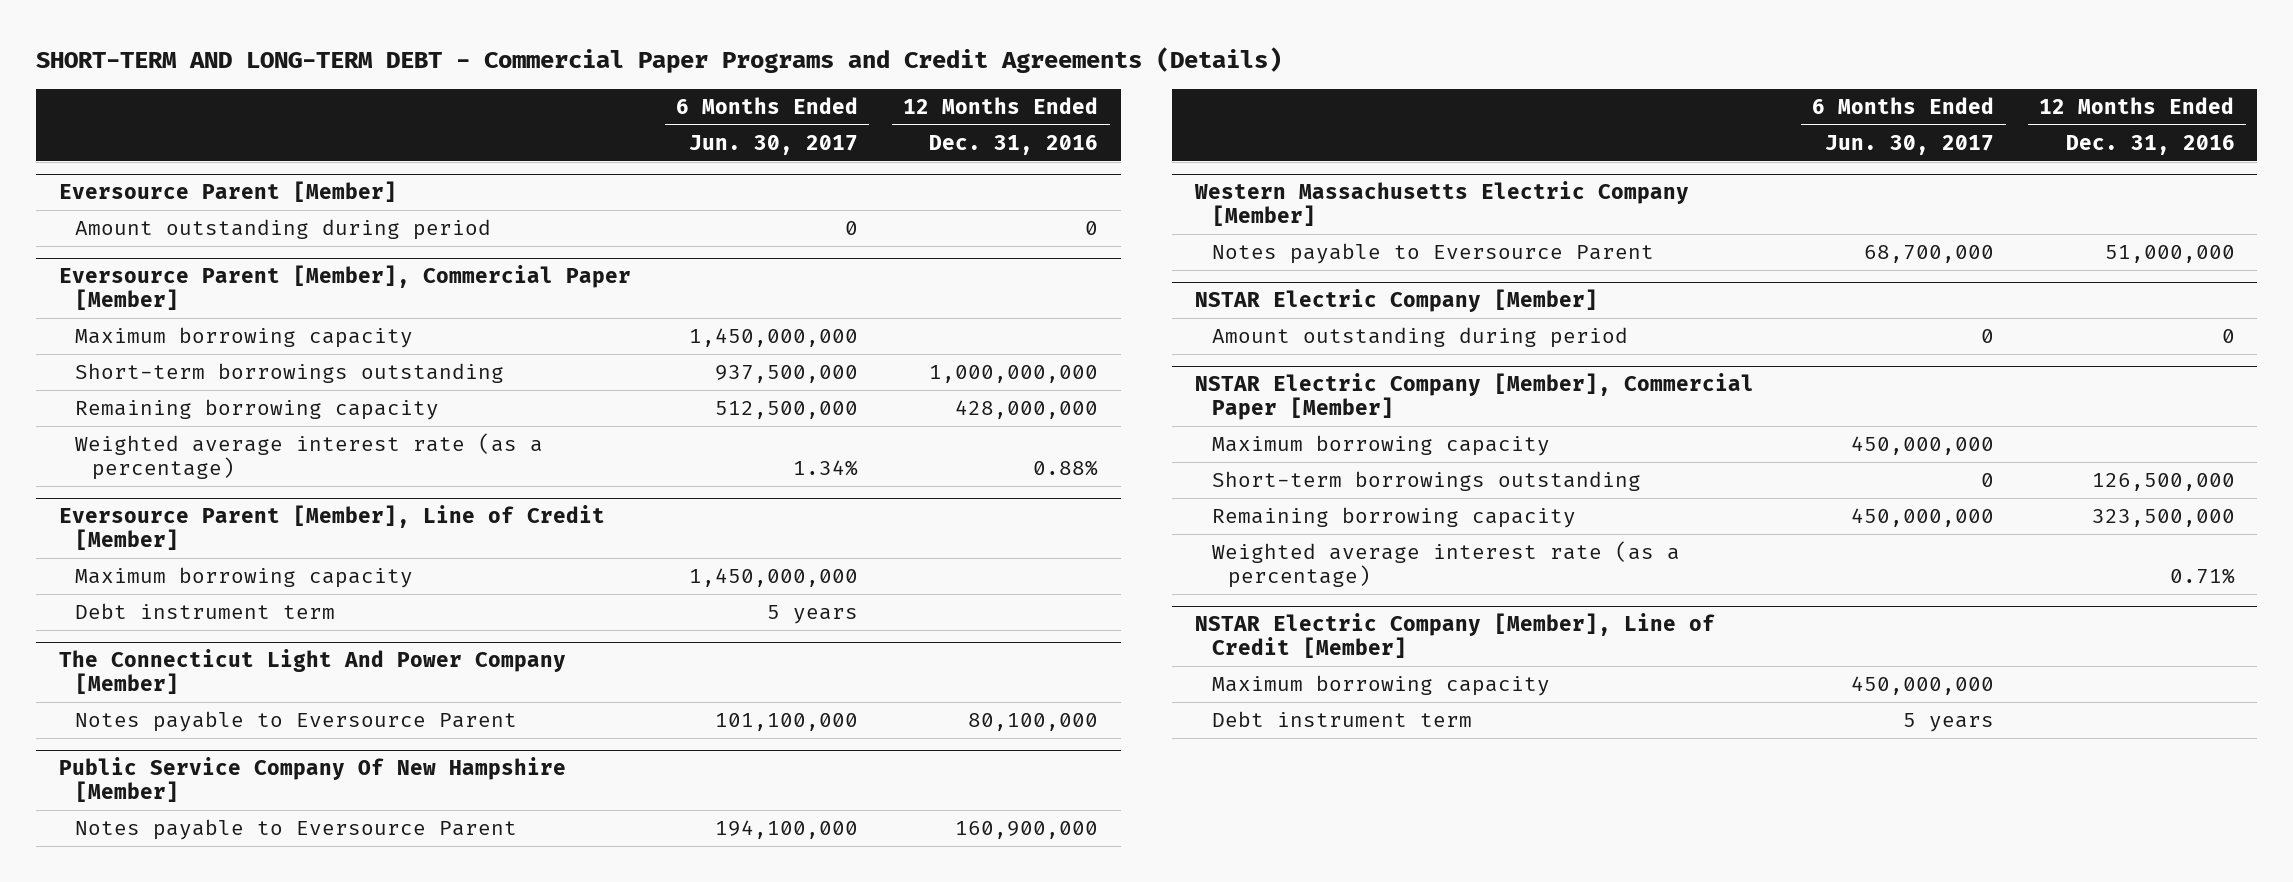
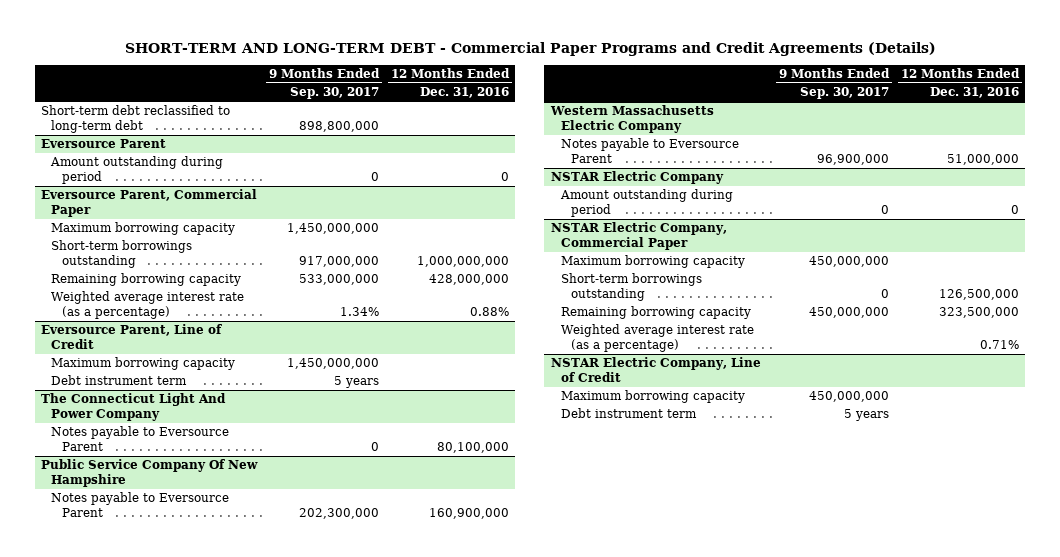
- | 6 Months Ended Jun. 30, 2017 | 12 Months Ended Dec. 31, 2016
+ | 9 Months Ended Sep. 30, 2017 | 12 Months Ended Dec. 31, 2016
- Eversource Parent [Member]
+ Short-term debt reclassified to long-term debt | 898,800,000 |
+ Eversource Parent
- Eversource Parent [Member], Commercial Paper [Member]
+ Eversource Parent, Commercial Paper
- Eversource Parent [Member], Line of Credit [Member]
+ Eversource Parent, Line of Credit
- The Connecticut Light And Power Company [Member]
+ The Connecticut Light And Power Company
- Public Service Company Of New Hampshire [Member]
+ Public Service Company Of New Hampshire
- Western Massachusetts Electric Company [Member]
+ Western Massachusetts Electric Company
- NSTAR Electric Company [Member]
+ NSTAR Electric Company
- NSTAR Electric Company [Member], Commercial Paper [Member]
+ NSTAR Electric Company, Commercial Paper
- NSTAR Electric Company [Member], Line of Credit [Member]
+ NSTAR Electric Company, Line of Credit

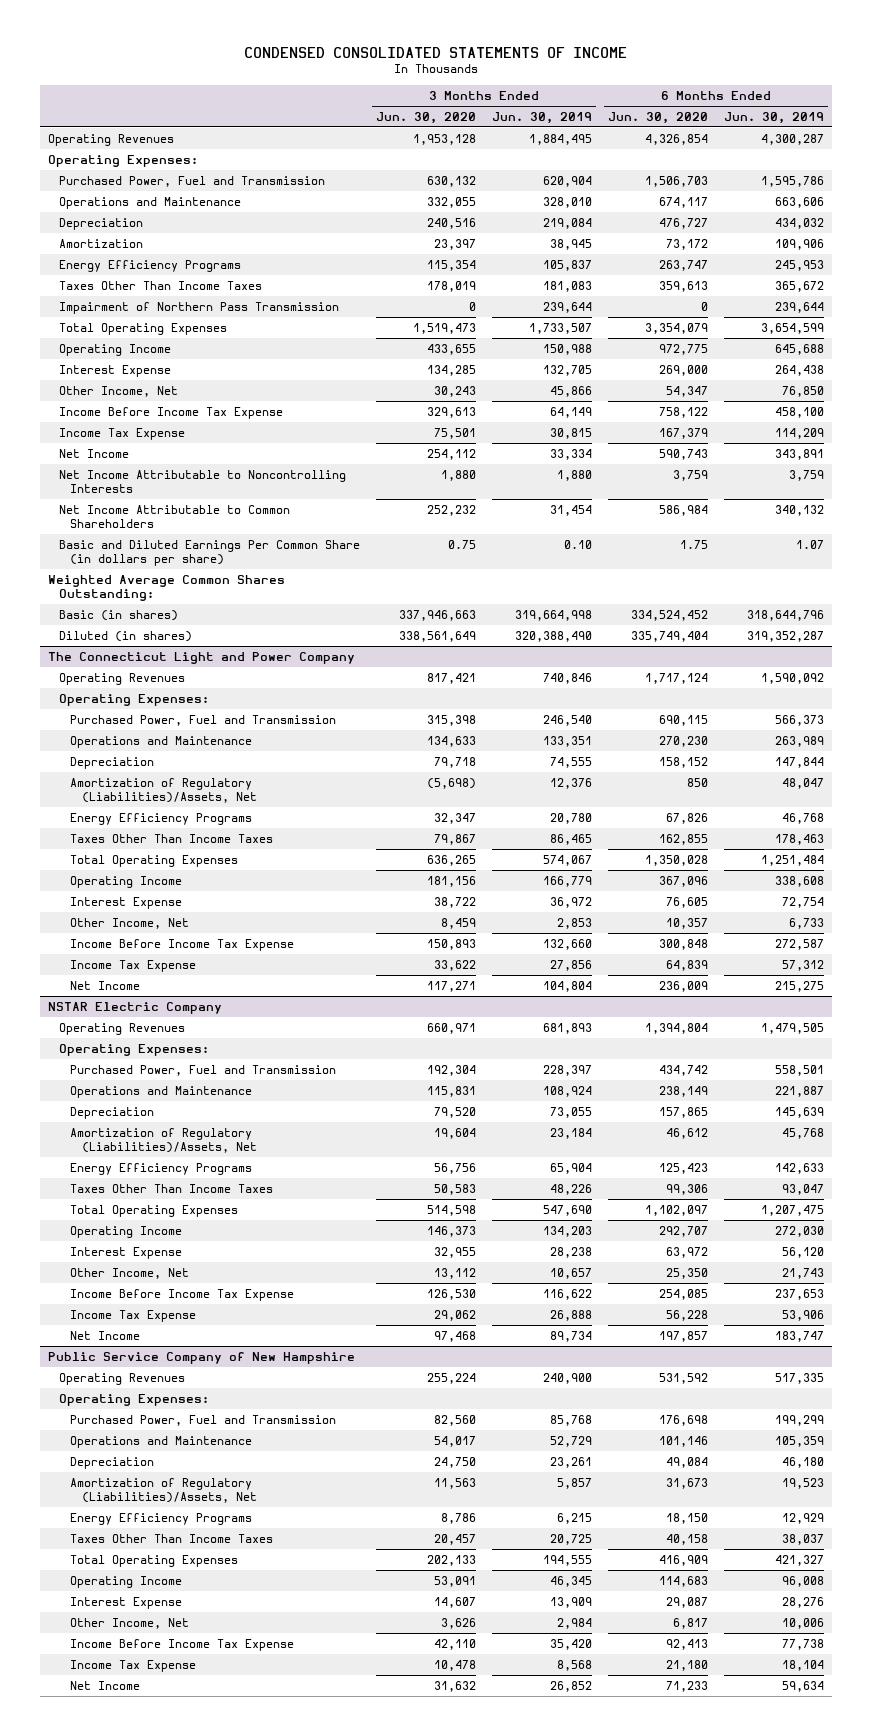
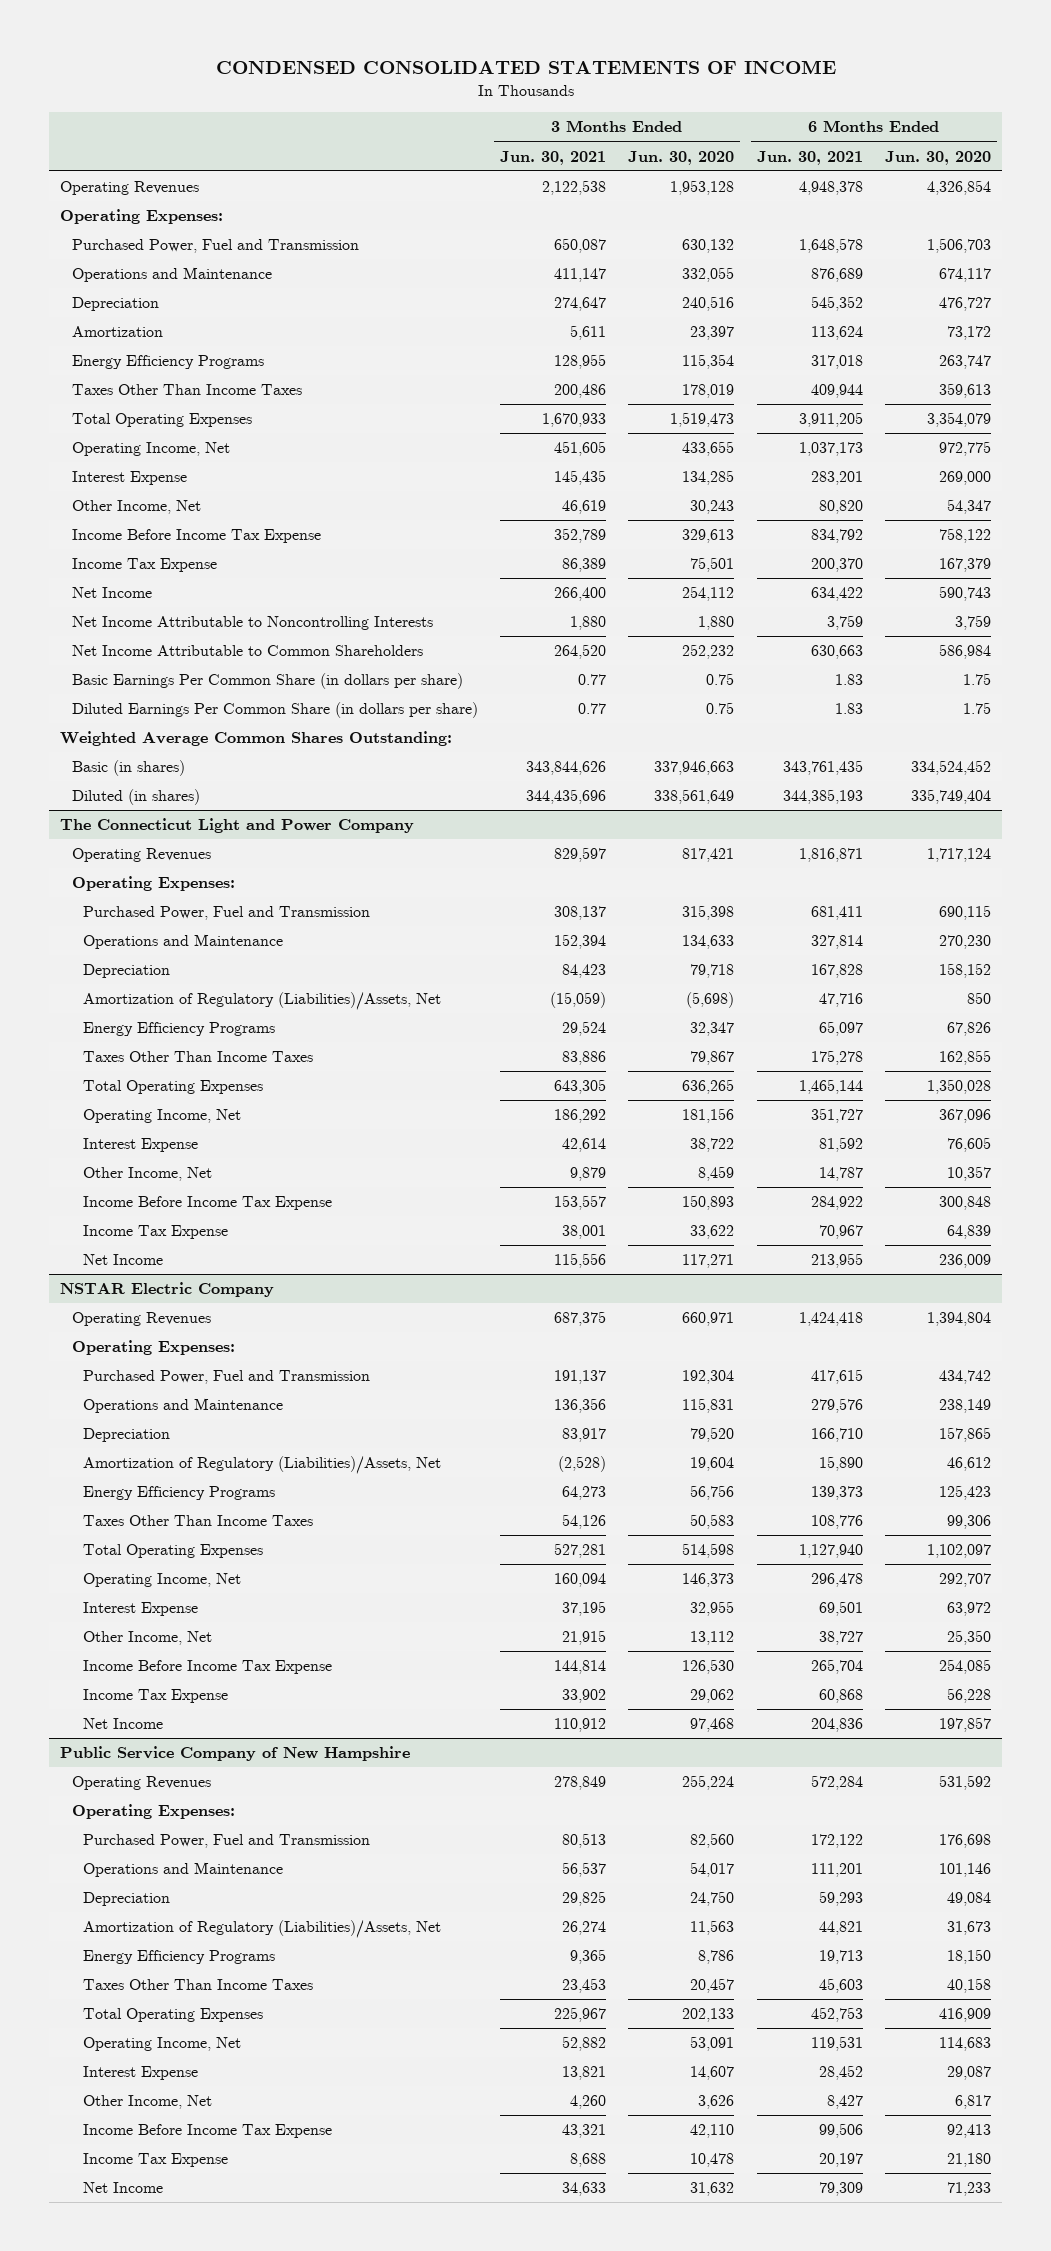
- | 3 Months Ended Jun. 30, 2020 | 3 Months Ended Jun. 30, 2019 | 6 Months Ended Jun. 30, 2020 | 6 Months Ended Jun. 30, 2019
+ | 3 Months Ended Jun. 30, 2021 | 3 Months Ended Jun. 30, 2020 | 6 Months Ended Jun. 30, 2021 | 6 Months Ended Jun. 30, 2020
- Impairment of Northern Pass Transmission | 0 | 239,644 | 0 | 239,644
- Operating Income | 433,655 | 150,988 | 972,775 | 645,688
+ Operating Income, Net | 451,605 | 433,655 | 1,037,173 | 972,775
- Basic and Diluted Earnings Per Common Share (in dollars per share) | 0.75 | 0.10 | 1.75 | 1.07
+ Basic Earnings Per Common Share (in dollars per share) | 0.77 | 0.75 | 1.83 | 1.75
+ Diluted Earnings Per Common Share (in dollars per share) | 0.77 | 0.75 | 1.83 | 1.75
@ The Connecticut Light and Power Company
- Operating Income | 181,156 | 166,779 | 367,096 | 338,608
+ Operating Income, Net | 186,292 | 181,156 | 351,727 | 367,096
@ NSTAR Electric Company
- Operating Income | 146,373 | 134,203 | 292,707 | 272,030
+ Operating Income, Net | 160,094 | 146,373 | 296,478 | 292,707
@ Public Service Company of New Hampshire
- Operating Income | 53,091 | 46,345 | 114,683 | 96,008
+ Operating Income, Net | 52,882 | 53,091 | 119,531 | 114,683

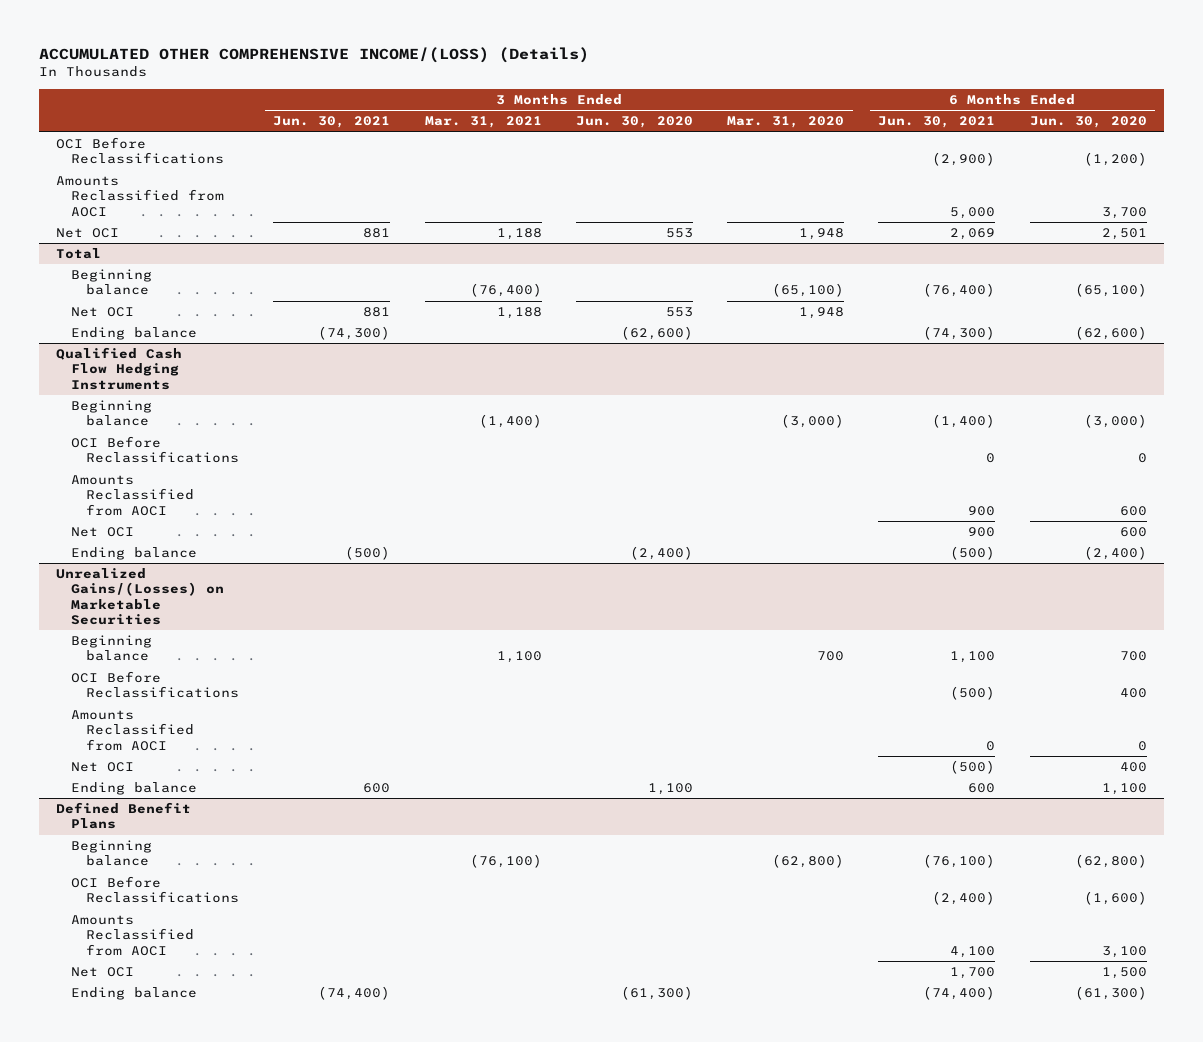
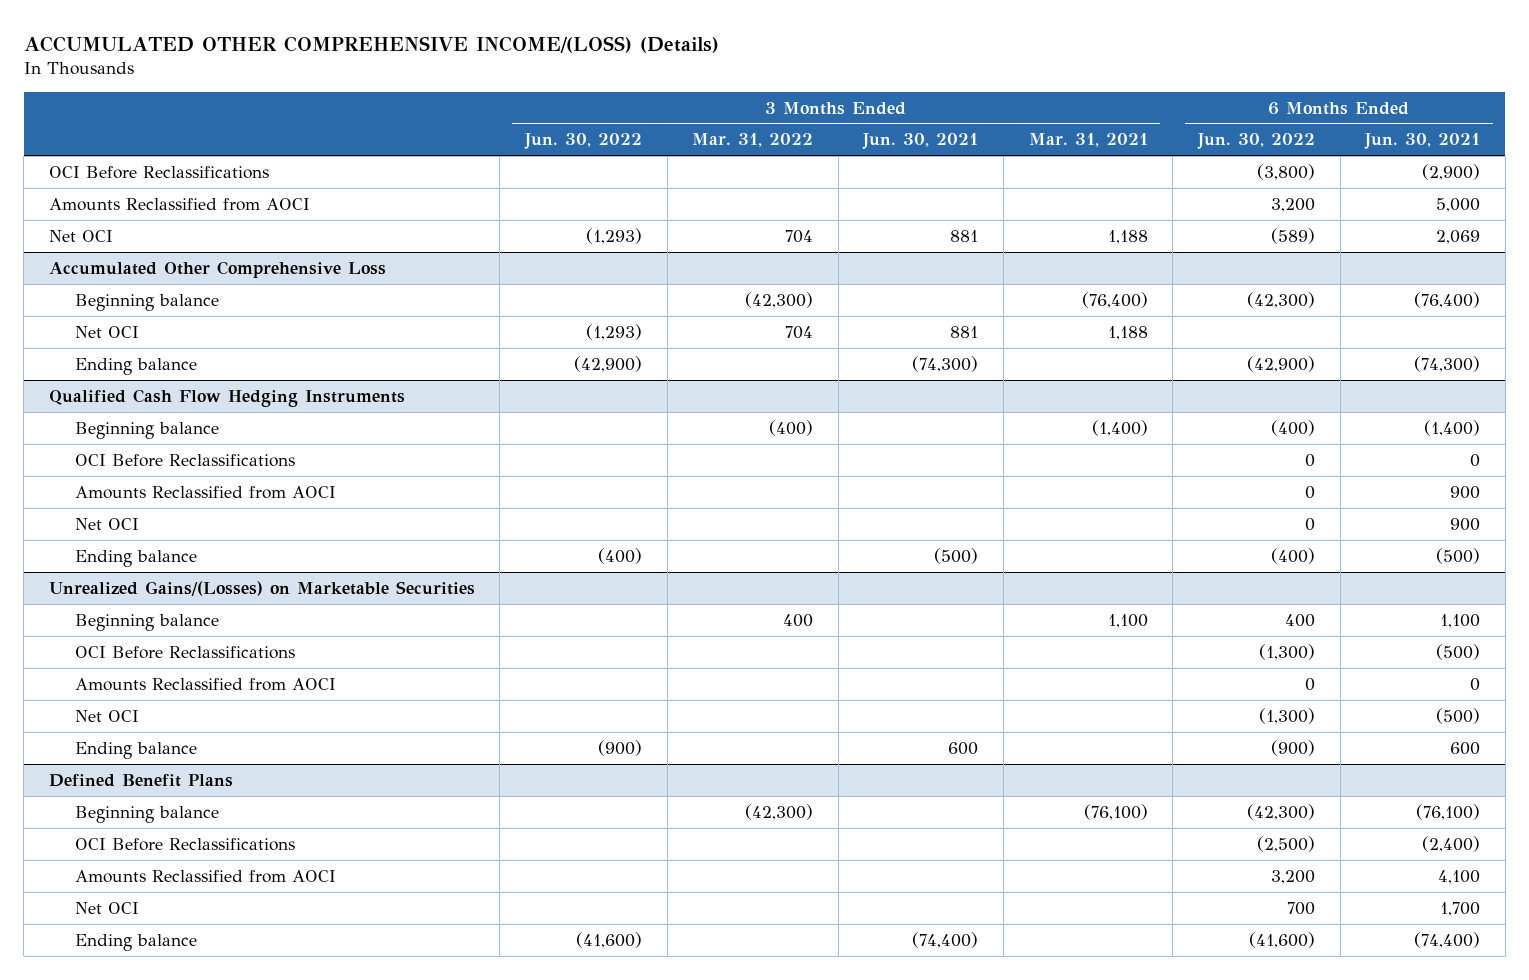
- | 3 Months Ended Jun. 30, 2021 | 3 Months Ended Mar. 31, 2021 | 3 Months Ended Jun. 30, 2020 | 3 Months Ended Mar. 31, 2020 | 6 Months Ended Jun. 30, 2021 | 6 Months Ended Jun. 30, 2020
+ | 3 Months Ended Jun. 30, 2022 | 3 Months Ended Mar. 31, 2022 | 3 Months Ended Jun. 30, 2021 | 3 Months Ended Mar. 31, 2021 | 6 Months Ended Jun. 30, 2022 | 6 Months Ended Jun. 30, 2021
- Total
+ Accumulated Other Comprehensive Loss

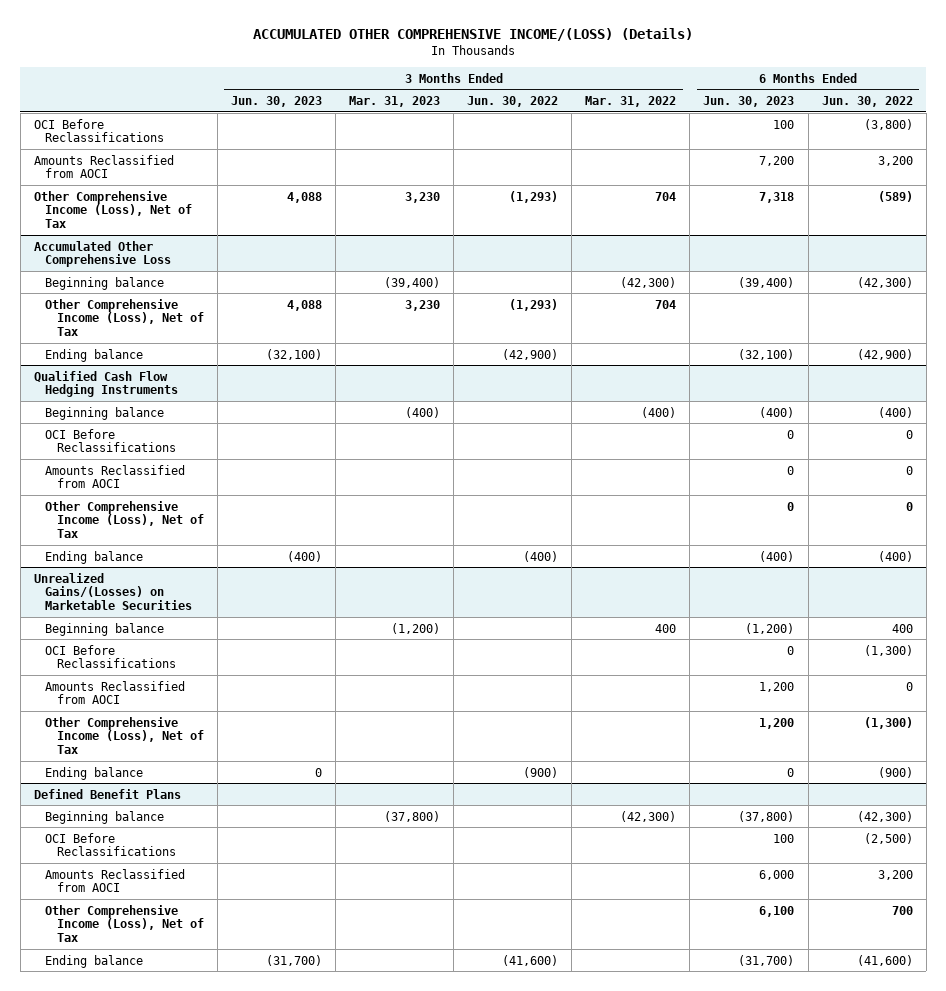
- | 3 Months Ended Jun. 30, 2022 | 3 Months Ended Mar. 31, 2022 | 3 Months Ended Jun. 30, 2021 | 3 Months Ended Mar. 31, 2021 | 6 Months Ended Jun. 30, 2022 | 6 Months Ended Jun. 30, 2021
+ | 3 Months Ended Jun. 30, 2023 | 3 Months Ended Mar. 31, 2023 | 3 Months Ended Jun. 30, 2022 | 3 Months Ended Mar. 31, 2022 | 6 Months Ended Jun. 30, 2023 | 6 Months Ended Jun. 30, 2022
- Net OCI | (1,293) | 704 | 881 | 1,188 | (589) | 2,069
+ Other Comprehensive Income (Loss), Net of Tax | 4,088 | 3,230 | (1,293) | 704 | 7,318 | (589)
@ Accumulated Other Comprehensive Loss
- Net OCI | (1,293) | 704 | 881 | 1,188 | |
+ Other Comprehensive Income (Loss), Net of Tax | 4,088 | 3,230 | (1,293) | 704 | |
@ Qualified Cash Flow Hedging Instruments
- Net OCI | | | | | 0 | 900
+ Other Comprehensive Income (Loss), Net of Tax | | | | | 0 | 0
@ Unrealized Gains/(Losses) on Marketable Securities
- Net OCI | | | | | (1,300) | (500)
+ Other Comprehensive Income (Loss), Net of Tax | | | | | 1,200 | (1,300)
@ Defined Benefit Plans
- Net OCI | | | | | 700 | 1,700
+ Other Comprehensive Income (Loss), Net of Tax | | | | | 6,100 | 700

